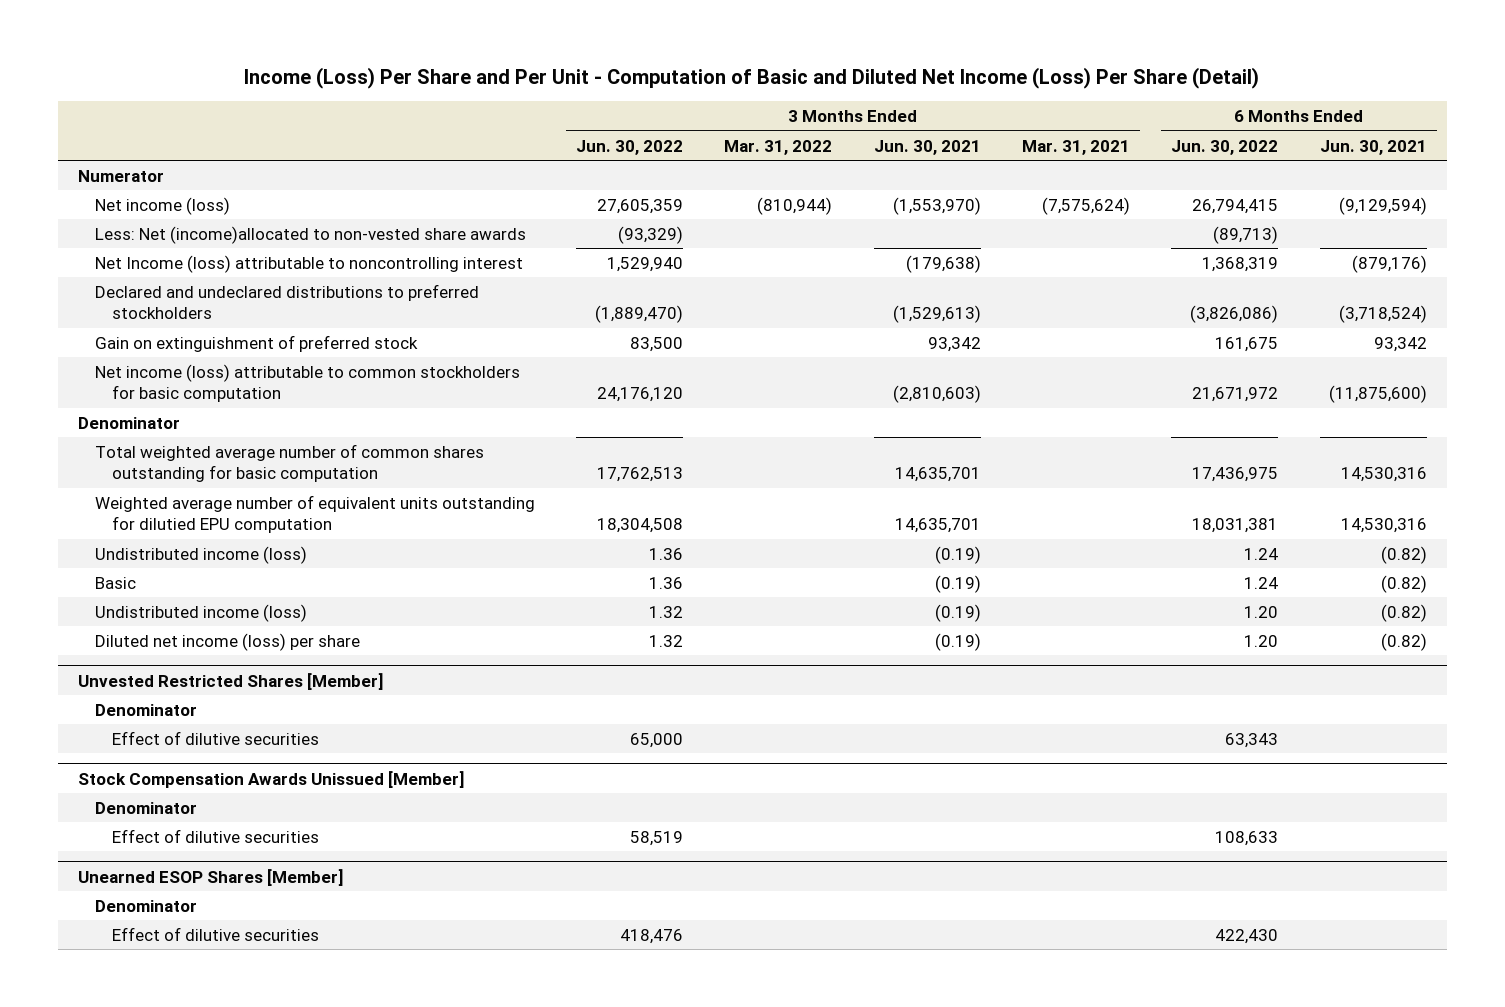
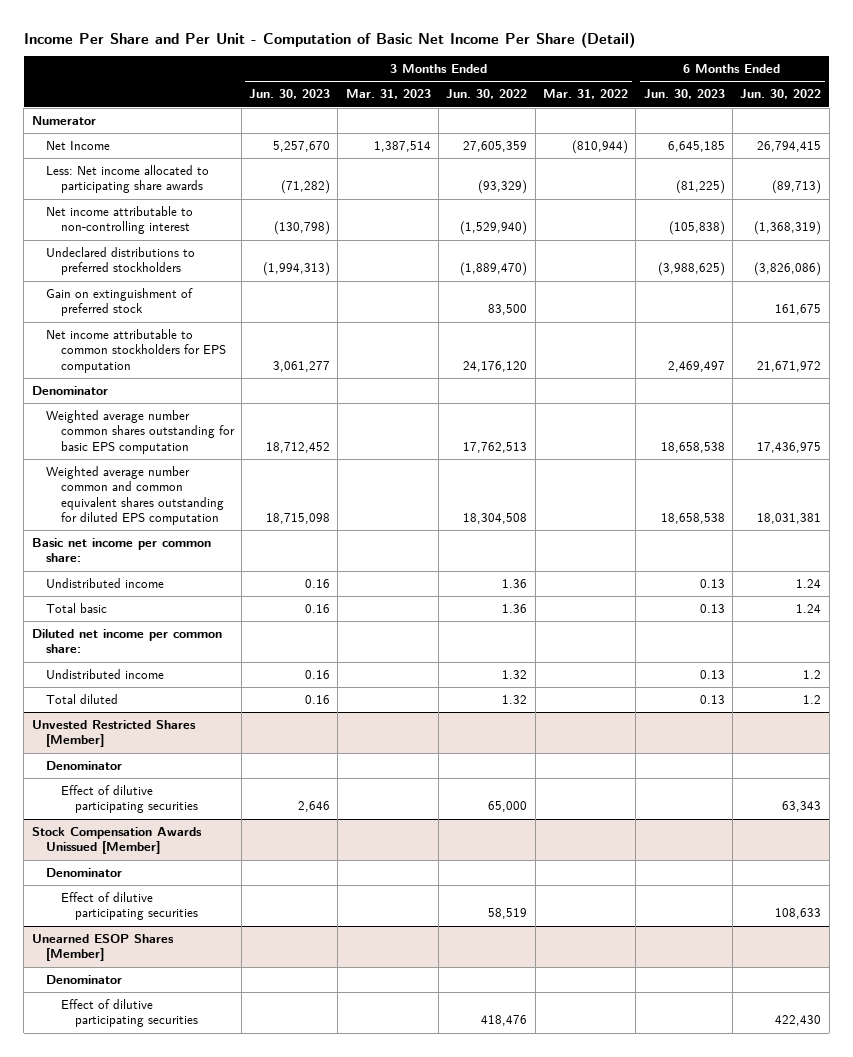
- Income (Loss) Per Share and Per Unit - Computation of Basic and Diluted Net Income (Loss) Per Share (Detail)
+ Income Per Share and Per Unit - Computation of Basic Net Income Per Share (Detail)
- | 3 Months Ended Jun. 30, 2022 | 3 Months Ended Mar. 31, 2022 | 3 Months Ended Jun. 30, 2021 | 3 Months Ended Mar. 31, 2021 | 6 Months Ended Jun. 30, 2022 | 6 Months Ended Jun. 30, 2021
+ | 3 Months Ended Jun. 30, 2023 | 3 Months Ended Mar. 31, 2023 | 3 Months Ended Jun. 30, 2022 | 3 Months Ended Mar. 31, 2022 | 6 Months Ended Jun. 30, 2023 | 6 Months Ended Jun. 30, 2022
- Net income (loss) | 27,605,359 | (810,944) | (1,553,970) | (7,575,624) | 26,794,415 | (9,129,594)
- Less: Net (income)allocated to non-vested share awards | (93,329) | | | | (89,713) |
- Net Income (loss) attributable to noncontrolling interest | 1,529,940 | | (179,638) | | 1,368,319 | (879,176)
- Declared and undeclared distributions to preferred stockholders | (1,889,470) | | (1,529,613) | | (3,826,086) | (3,718,524)
+ Net Income | 5,257,670 | 1,387,514 | 27,605,359 | (810,944) | 6,645,185 | 26,794,415
+ Less: Net income allocated to participating share awards | (71,282) | | (93,329) | | (81,225) | (89,713)
+ Net income attributable to non-controlling interest | (130,798) | | (1,529,940) | | (105,838) | (1,368,319)
+ Undeclared distributions to preferred stockholders | (1,994,313) | | (1,889,470) | | (3,988,625) | (3,826,086)
- Net income (loss) attributable to common stockholders for basic computation | 24,176,120 | | (2,810,603) | | 21,671,972 | (11,875,600)
+ Net income attributable to common stockholders for EPS computation | 3,061,277 | | 24,176,120 | | 2,469,497 | 21,671,972
- Total weighted average number of common shares outstanding for basic computation | 17,762,513 | | 14,635,701 | | 17,436,975 | 14,530,316
- Weighted average number of equivalent units outstanding for dilutied EPU computation | 18,304,508 | | 14,635,701 | | 18,031,381 | 14,530,316
- Undistributed income (loss) | 1.36 | | (0.19) | | 1.24 | (0.82)
- Basic | 1.36 | | (0.19) | | 1.24 | (0.82)
- Undistributed income (loss) | 1.32 | | (0.19) | | 1.20 | (0.82)
- Diluted net income (loss) per share | 1.32 | | (0.19) | | 1.20 | (0.82)
+ Weighted average number common shares outstanding for basic EPS computation | 18,712,452 | | 17,762,513 | | 18,658,538 | 17,436,975
+ Weighted average number common and common equivalent shares outstanding for diluted EPS computation | 18,715,098 | | 18,304,508 | | 18,658,538 | 18,031,381
+ Basic net income per common share:
+ Undistributed income | 0.16 | | 1.36 | | 0.13 | 1.24
+ Total basic | 0.16 | | 1.36 | | 0.13 | 1.24
+ Diluted net income per common share:
+ Undistributed income | 0.16 | | 1.32 | | 0.13 | 1.2
+ Total diluted | 0.16 | | 1.32 | | 0.13 | 1.2
@ Unvested Restricted Shares [Member]
- Effect of dilutive securities | 65,000 | | | | 63,343 |
+ Effect of dilutive participating securities | 2,646 | | 65,000 | | | 63,343
@ Stock Compensation Awards Unissued [Member]
- Effect of dilutive securities | 58,519 | | | | 108,633 |
+ Effect of dilutive participating securities | | | 58,519 | | | 108,633
@ Unearned ESOP Shares [Member]
- Effect of dilutive securities | 418,476 | | | | 422,430 |
+ Effect of dilutive participating securities | | | 418,476 | | | 422,430

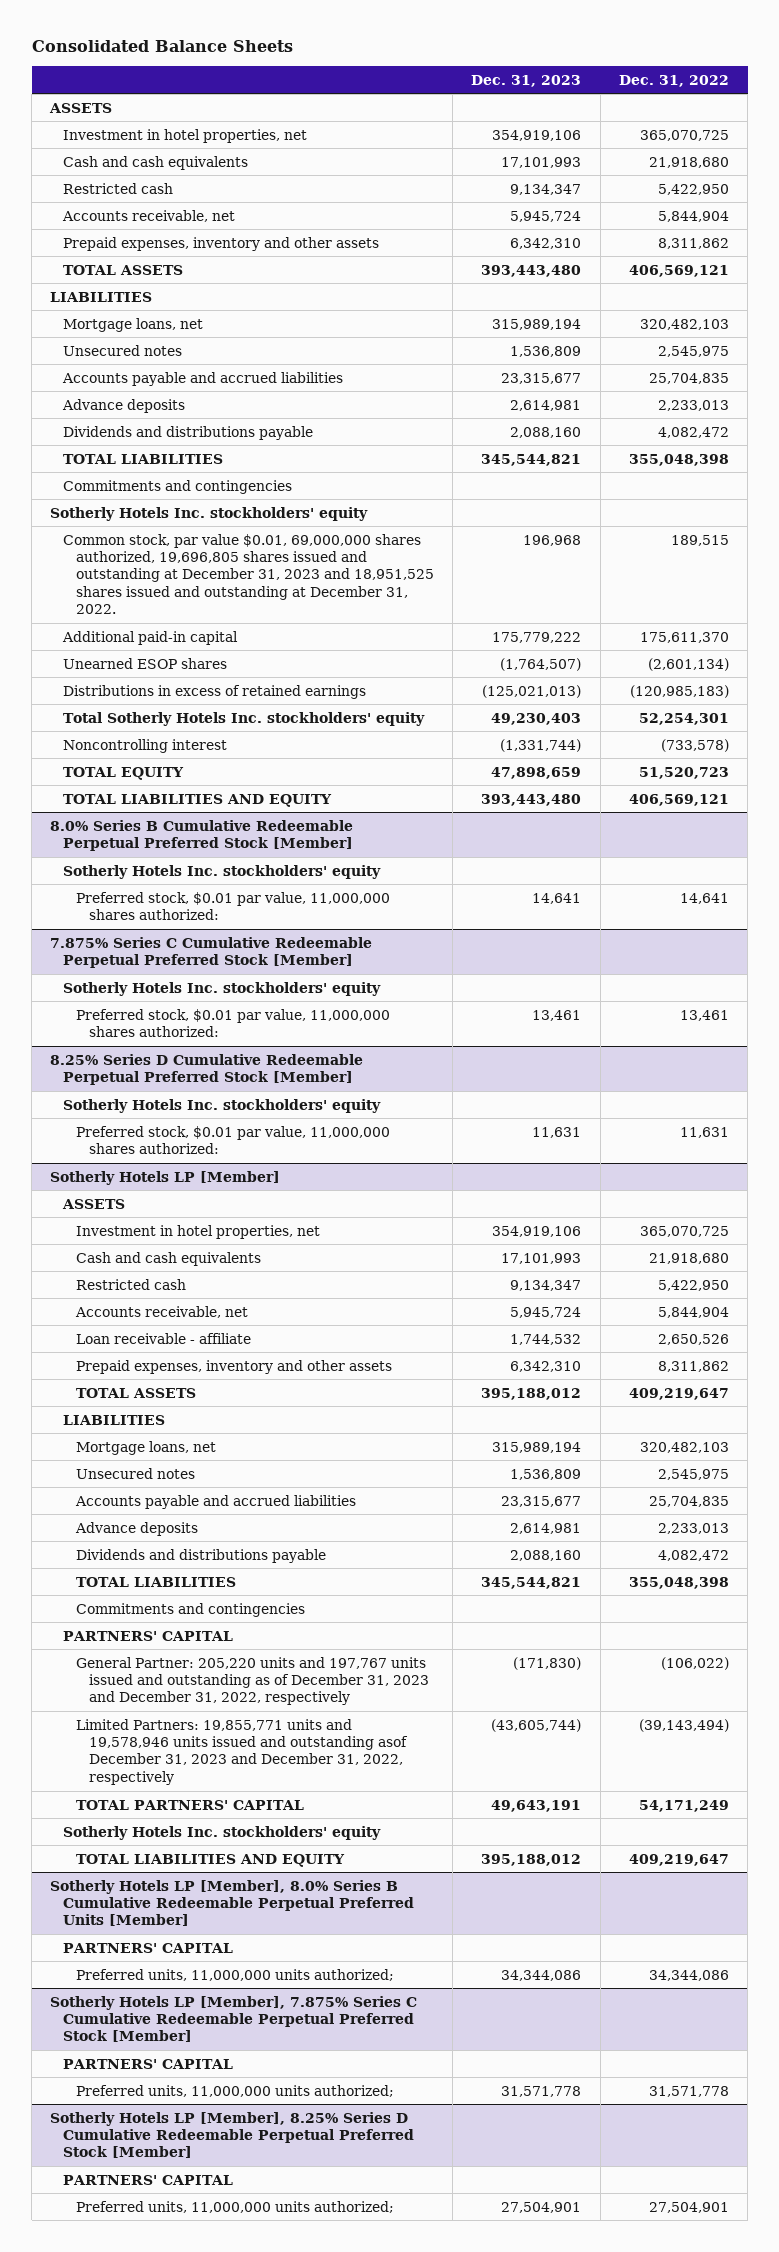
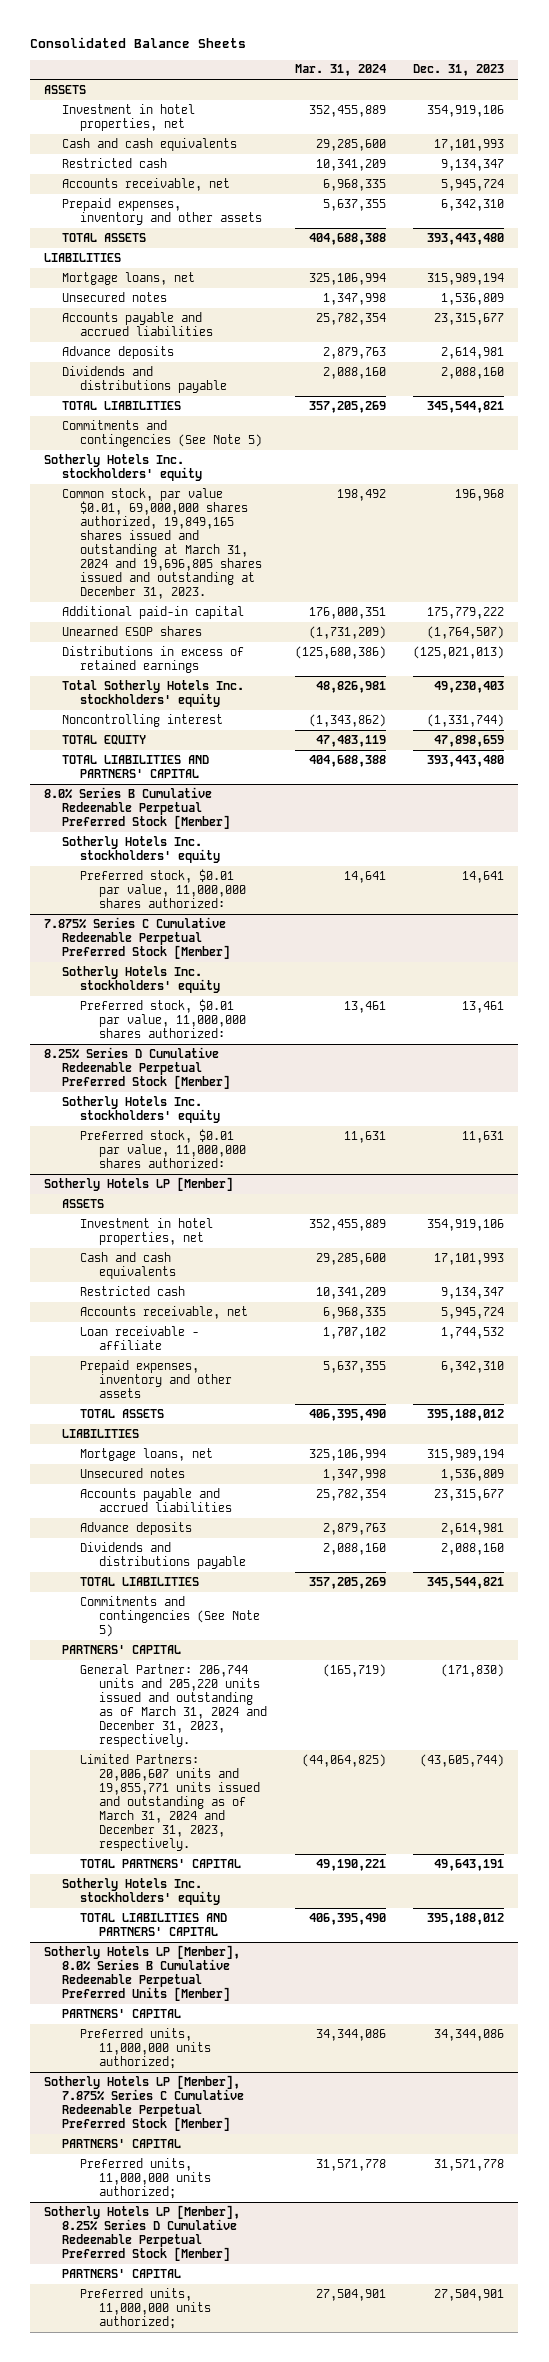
- | Dec. 31, 2023 | Dec. 31, 2022
+ | Mar. 31, 2024 | Dec. 31, 2023
- Commitments and contingencies
+ Commitments and contingencies (See Note 5)
- Common stock, par value $0.01, 69,000,000 shares authorized, 19,696,805 shares issued and outstanding at December 31, 2023 and 18,951,525 shares issued and outstanding at December 31, 2022. | 196,968 | 189,515
+ Common stock, par value $0.01, 69,000,000 shares authorized, 19,849,165 shares issued and outstanding at March 31, 2024 and 19,696,805 shares issued and outstanding at December 31, 2023. | 198,492 | 196,968
- TOTAL LIABILITIES AND EQUITY | 393,443,480 | 406,569,121
+ TOTAL LIABILITIES AND PARTNERS' CAPITAL | 404,688,388 | 393,443,480
@ Sotherly Hotels LP [Member]
- Commitments and contingencies
+ Commitments and contingencies (See Note 5)
- General Partner: 205,220 units and 197,767 units issued and outstanding as of December 31, 2023 and December 31, 2022, respectively | (171,830) | (106,022)
- Limited Partners: 19,855,771 units and 19,578,946 units issued and outstanding asof December 31, 2023 and December 31, 2022, respectively | (43,605,744) | (39,143,494)
+ General Partner: 206,744 units and 205,220 units issued and outstanding as of March 31, 2024 and December 31, 2023, respectively. | (165,719) | (171,830)
+ Limited Partners: 20,006,607 units and 19,855,771 units issued and outstanding as of March 31, 2024 and December 31, 2023, respectively. | (44,064,825) | (43,605,744)
- TOTAL LIABILITIES AND EQUITY | 395,188,012 | 409,219,647
+ TOTAL LIABILITIES AND PARTNERS' CAPITAL | 406,395,490 | 395,188,012

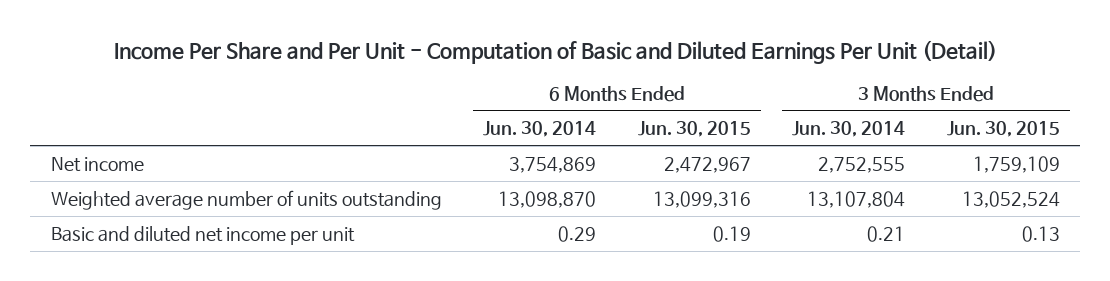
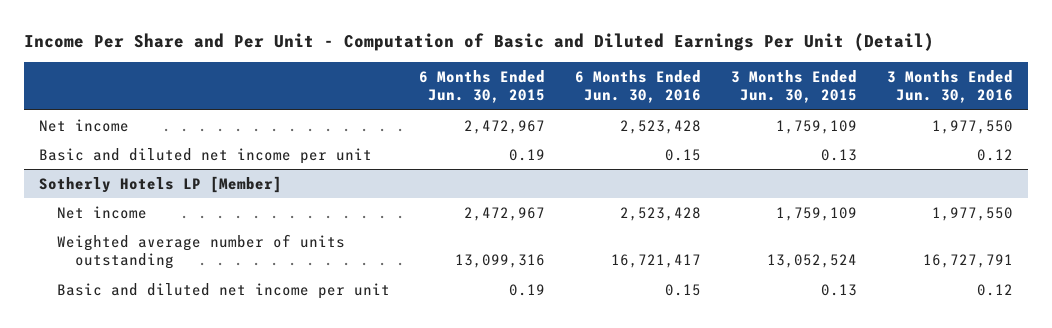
- | 6 Months Ended Jun. 30, 2014 | 6 Months Ended Jun. 30, 2015 | 3 Months Ended Jun. 30, 2014 | 3 Months Ended Jun. 30, 2015
+ | 6 Months Ended Jun. 30, 2015 | 6 Months Ended Jun. 30, 2016 | 3 Months Ended Jun. 30, 2015 | 3 Months Ended Jun. 30, 2016
+ Basic and diluted net income per unit | 0.19 | 0.15 | 0.13 | 0.12
+ Sotherly Hotels LP [Member]
+ Net income | 2,472,967 | 2,523,428 | 1,759,109 | 1,977,550

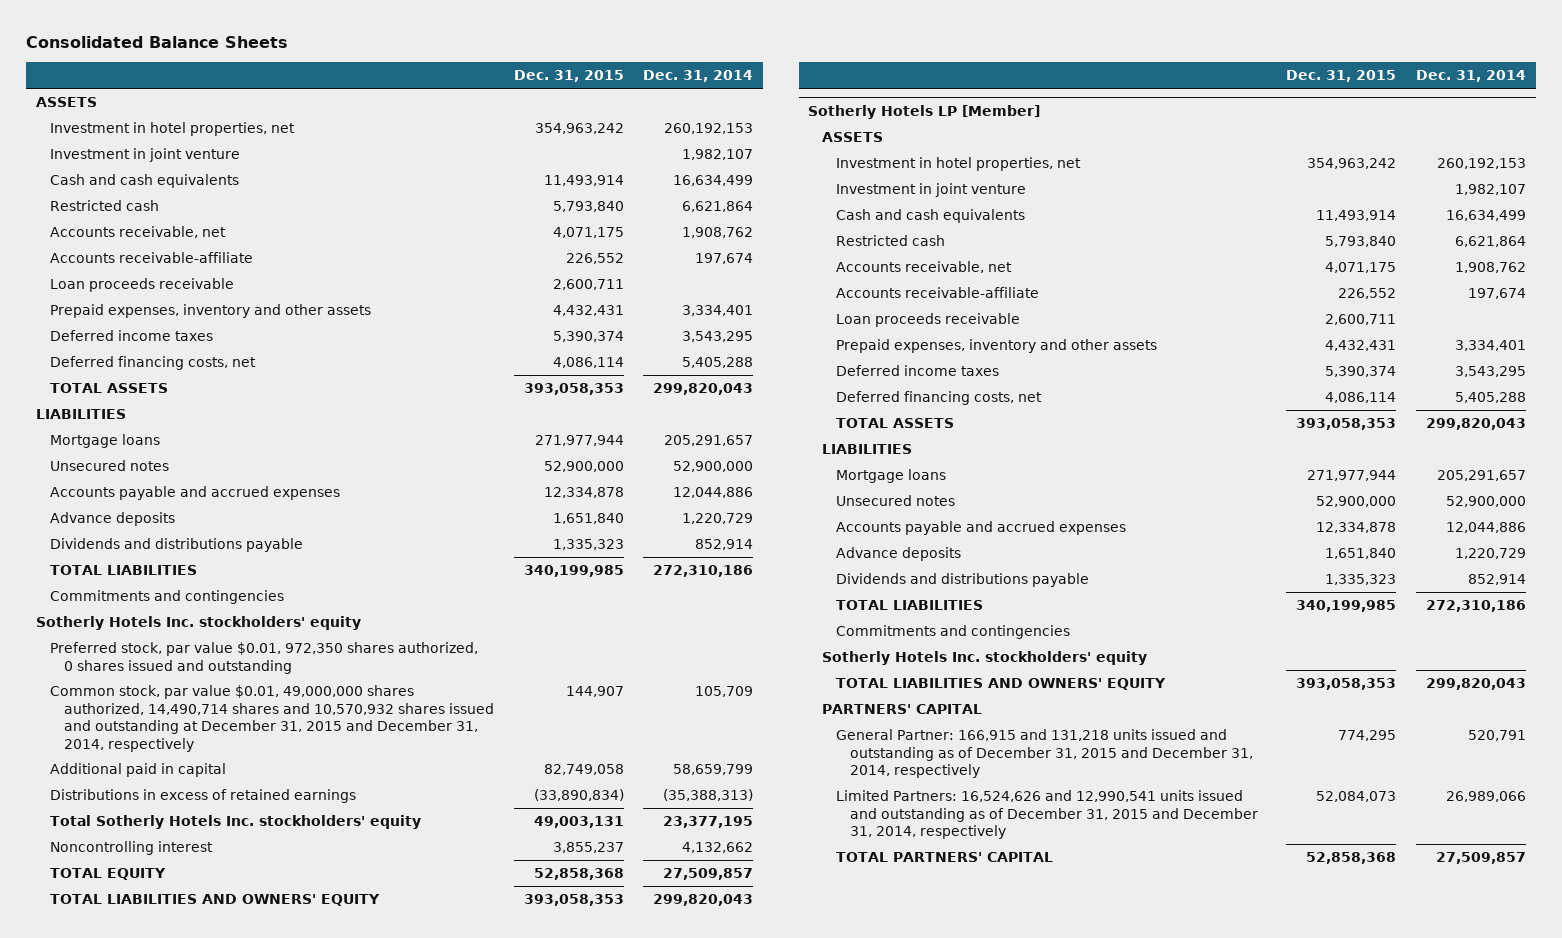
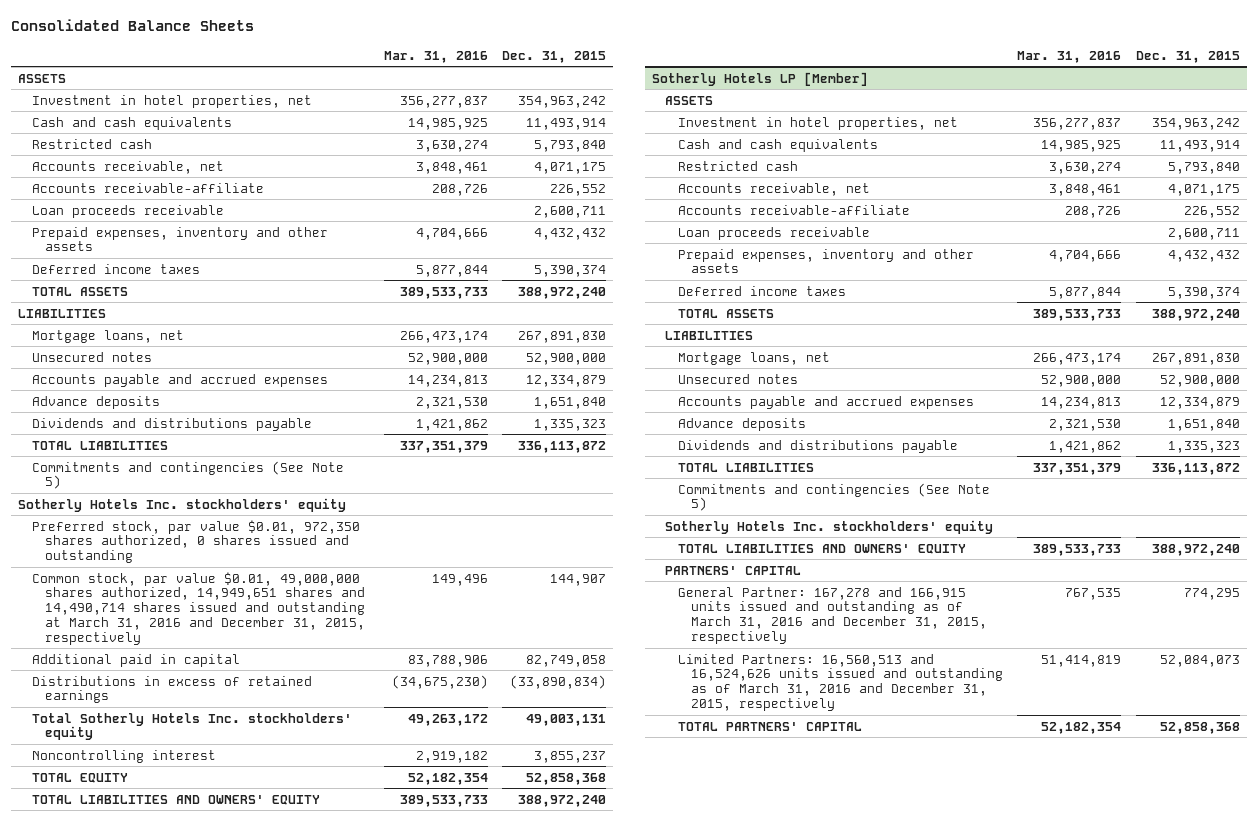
- | Dec. 31, 2015 | Dec. 31, 2014
+ | Mar. 31, 2016 | Dec. 31, 2015
- Investment in joint venture | | 1,982,107
- Prepaid expenses, inventory and other assets | 4,432,431 | 3,334,401
+ Prepaid expenses, inventory and other assets | 4,704,666 | 4,432,432
- Deferred financing costs, net | 4,086,114 | 5,405,288
- TOTAL ASSETS | 393,058,353 | 299,820,043
+ TOTAL ASSETS | 389,533,733 | 388,972,240
- Mortgage loans | 271,977,944 | 205,291,657
+ Mortgage loans, net | 266,473,174 | 267,891,830
- Accounts payable and accrued expenses | 12,334,878 | 12,044,886
+ Accounts payable and accrued expenses | 14,234,813 | 12,334,879
- TOTAL LIABILITIES | 340,199,985 | 272,310,186
- Commitments and contingencies
+ TOTAL LIABILITIES | 337,351,379 | 336,113,872
+ Commitments and contingencies (See Note 5)
- Common stock, par value $0.01, 49,000,000 shares authorized, 14,490,714 shares and 10,570,932 shares issued and outstanding at December 31, 2015 and December 31, 2014, respectively | 144,907 | 105,709
+ Common stock, par value $0.01, 49,000,000 shares authorized, 14,949,651 shares and 14,490,714 shares issued and outstanding at March 31, 2016 and December 31, 2015, respectively | 149,496 | 144,907
- TOTAL LIABILITIES AND OWNERS' EQUITY | 393,058,353 | 299,820,043
+ TOTAL LIABILITIES AND OWNERS' EQUITY | 389,533,733 | 388,972,240
@ Sotherly Hotels LP [Member]
- Investment in joint venture | | 1,982,107
- Prepaid expenses, inventory and other assets | 4,432,431 | 3,334,401
+ Prepaid expenses, inventory and other assets | 4,704,666 | 4,432,432
- Deferred financing costs, net | 4,086,114 | 5,405,288
- TOTAL ASSETS | 393,058,353 | 299,820,043
+ TOTAL ASSETS | 389,533,733 | 388,972,240
- Mortgage loans | 271,977,944 | 205,291,657
+ Mortgage loans, net | 266,473,174 | 267,891,830
- Accounts payable and accrued expenses | 12,334,878 | 12,044,886
+ Accounts payable and accrued expenses | 14,234,813 | 12,334,879
- TOTAL LIABILITIES | 340,199,985 | 272,310,186
- Commitments and contingencies
+ TOTAL LIABILITIES | 337,351,379 | 336,113,872
+ Commitments and contingencies (See Note 5)
- TOTAL LIABILITIES AND OWNERS' EQUITY | 393,058,353 | 299,820,043
+ TOTAL LIABILITIES AND OWNERS' EQUITY | 389,533,733 | 388,972,240
- General Partner: 166,915 and 131,218 units issued and outstanding as of December 31, 2015 and December 31, 2014, respectively | 774,295 | 520,791
- Limited Partners: 16,524,626 and 12,990,541 units issued and outstanding as of December 31, 2015 and December 31, 2014, respectively | 52,084,073 | 26,989,066
+ General Partner: 167,278 and 166,915 units issued and outstanding as of March 31, 2016 and December 31, 2015, respectively | 767,535 | 774,295
+ Limited Partners: 16,560,513 and 16,524,626 units issued and outstanding as of March 31, 2016 and December 31, 2015, respectively | 51,414,819 | 52,084,073

